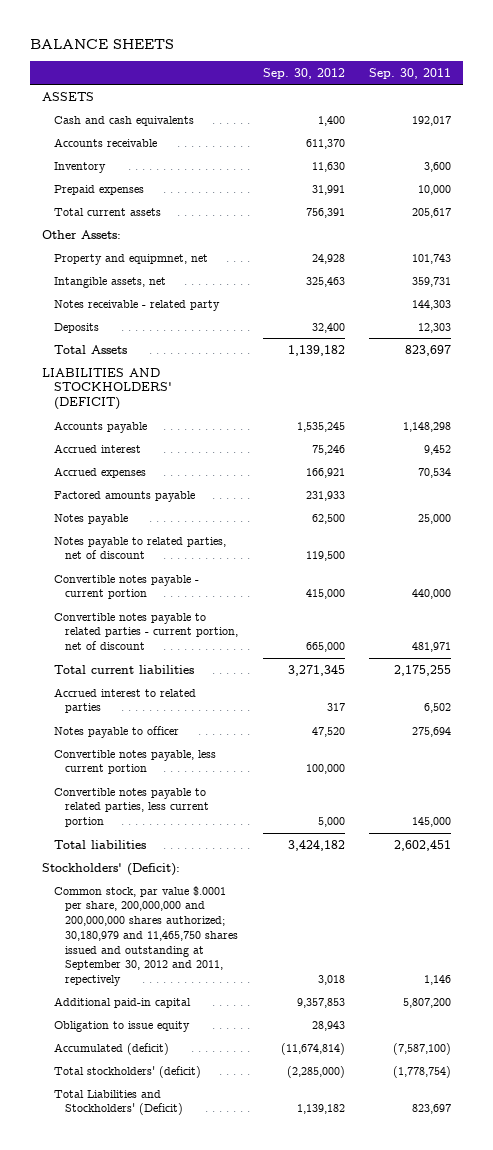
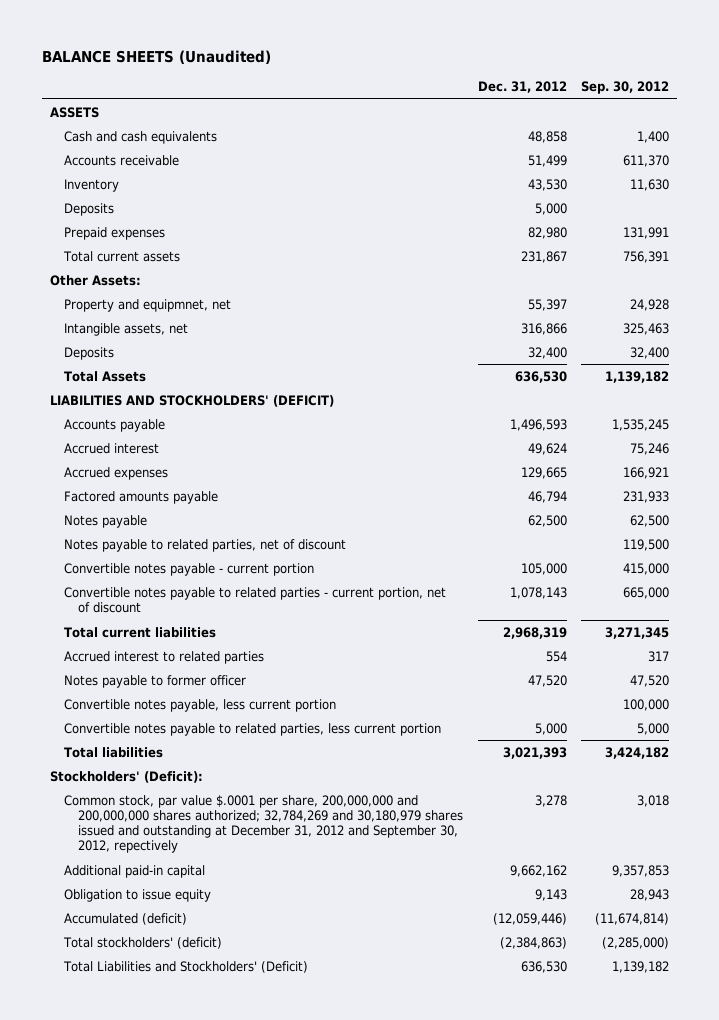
- BALANCE SHEETS
+ BALANCE SHEETS (Unaudited)
- | Sep. 30, 2012 | Sep. 30, 2011
+ | Dec. 31, 2012 | Sep. 30, 2012
- Prepaid expenses | 31,991 | 10,000
+ Deposits | 5,000 |
+ Prepaid expenses | 82,980 | 131,991
- Notes receivable - related party | | 144,303
- Notes payable to officer | 47,520 | 275,694
+ Notes payable to former officer | 47,520 | 47,520
- Common stock, par value $.0001 per share, 200,000,000 and 200,000,000 shares authorized; 30,180,979 and 11,465,750 shares issued and outstanding at September 30, 2012 and 2011, repectively | 3,018 | 1,146
+ Common stock, par value $.0001 per share, 200,000,000 and 200,000,000 shares authorized; 32,784,269 and 30,180,979 shares issued and outstanding at December 31, 2012 and September 30, 2012, repectively | 3,278 | 3,018

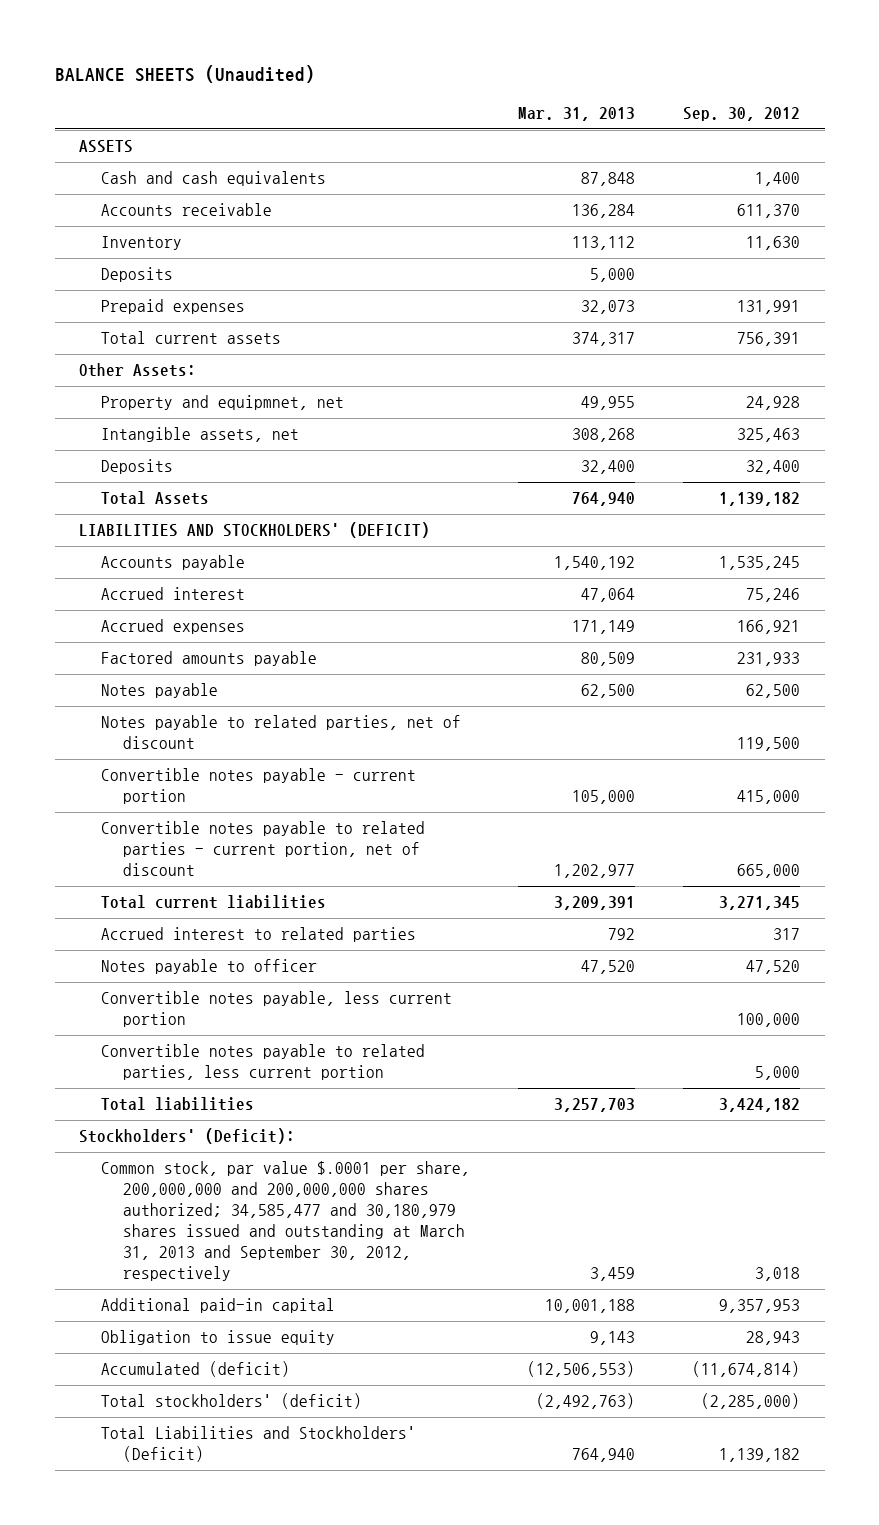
- | Dec. 31, 2012 | Sep. 30, 2012
+ | Mar. 31, 2013 | Sep. 30, 2012
- Notes payable to former officer | 47,520 | 47,520
+ Notes payable to officer | 47,520 | 47,520
- Common stock, par value $.0001 per share, 200,000,000 and 200,000,000 shares authorized; 32,784,269 and 30,180,979 shares issued and outstanding at December 31, 2012 and September 30, 2012, repectively | 3,278 | 3,018
- Additional paid-in capital | 9,662,162 | 9,357,853
+ Common stock, par value $.0001 per share, 200,000,000 and 200,000,000 shares authorized; 34,585,477 and 30,180,979 shares issued and outstanding at March 31, 2013 and September 30, 2012, respectively | 3,459 | 3,018
+ Additional paid-in capital | 10,001,188 | 9,357,953

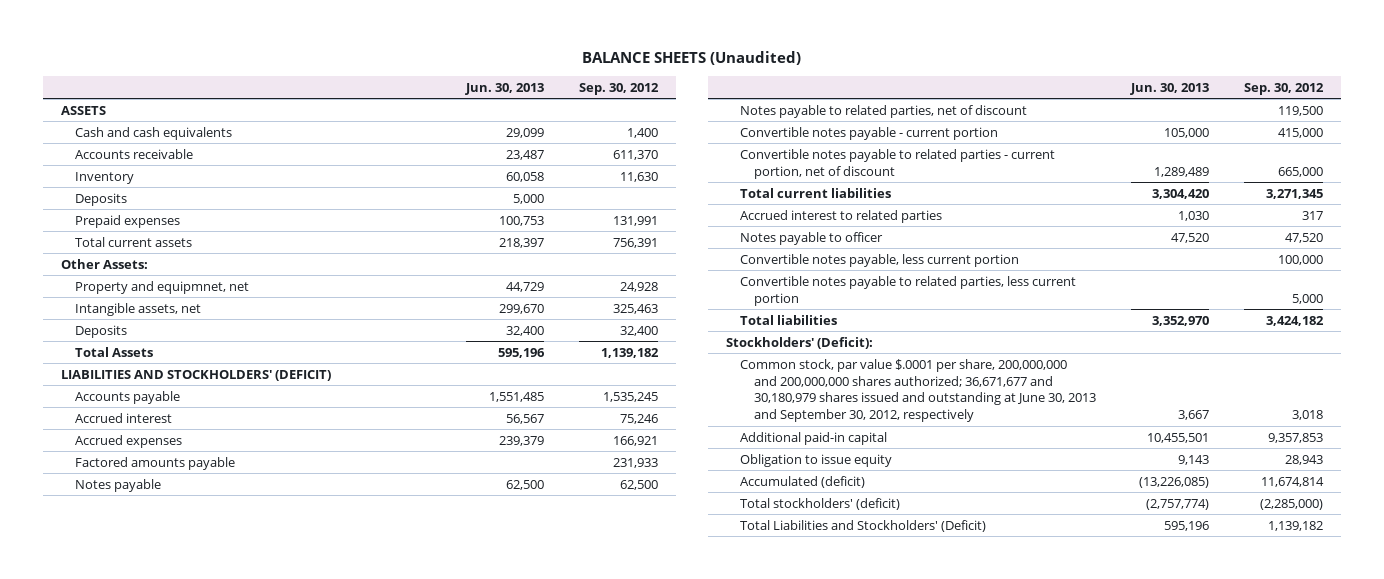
- | Mar. 31, 2013 | Sep. 30, 2012
+ | Jun. 30, 2013 | Sep. 30, 2012
- Common stock, par value $.0001 per share, 200,000,000 and 200,000,000 shares authorized; 34,585,477 and 30,180,979 shares issued and outstanding at March 31, 2013 and September 30, 2012, respectively | 3,459 | 3,018
- Additional paid-in capital | 10,001,188 | 9,357,953
+ Common stock, par value $.0001 per share, 200,000,000 and 200,000,000 shares authorized; 36,671,677 and 30,180,979 shares issued and outstanding at June 30, 2013 and September 30, 2012, respectively | 3,667 | 3,018
+ Additional paid-in capital | 10,455,501 | 9,357,853
- Accumulated (deficit) | (12,506,553) | (11,674,814)
+ Accumulated (deficit) | (13,226,085) | 11,674,814

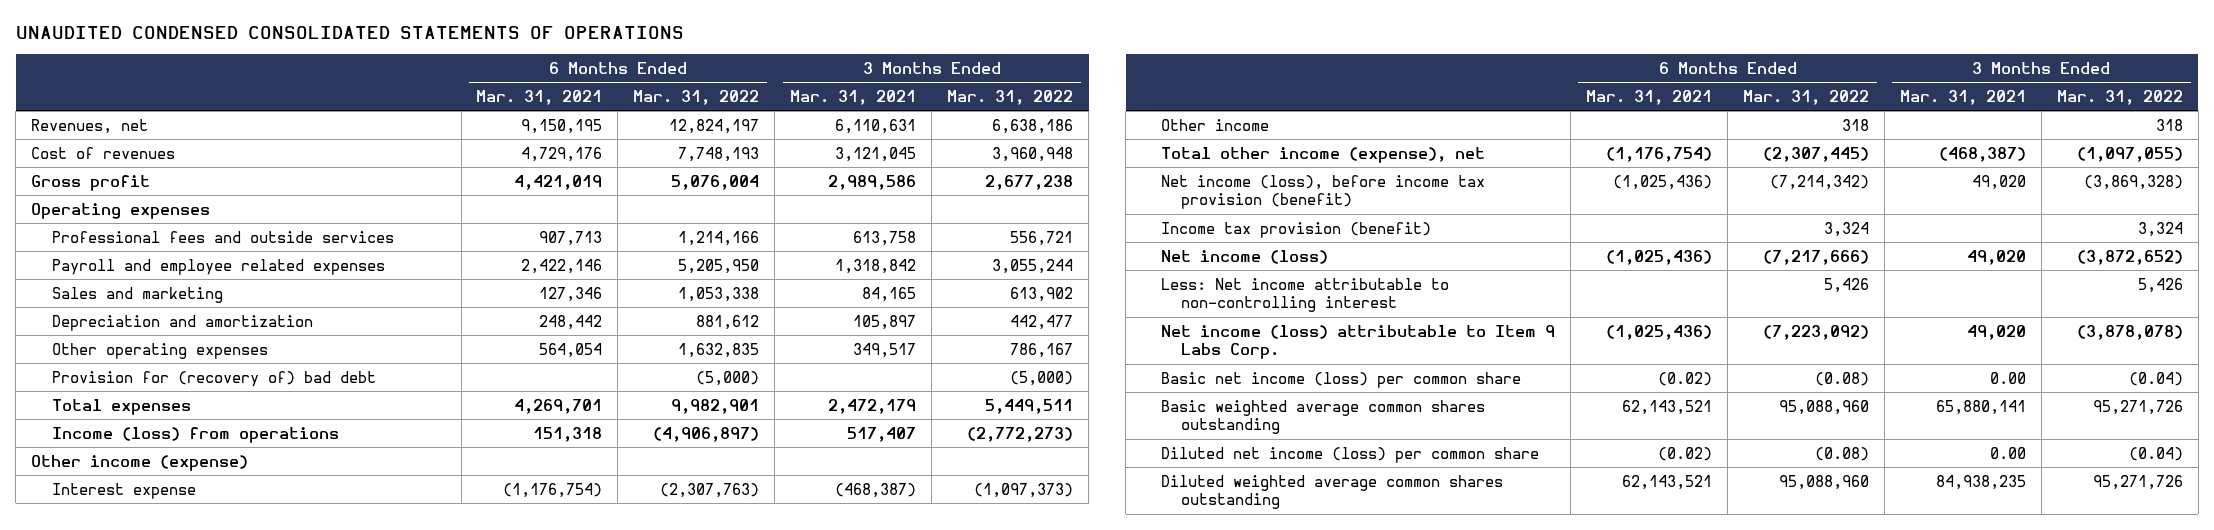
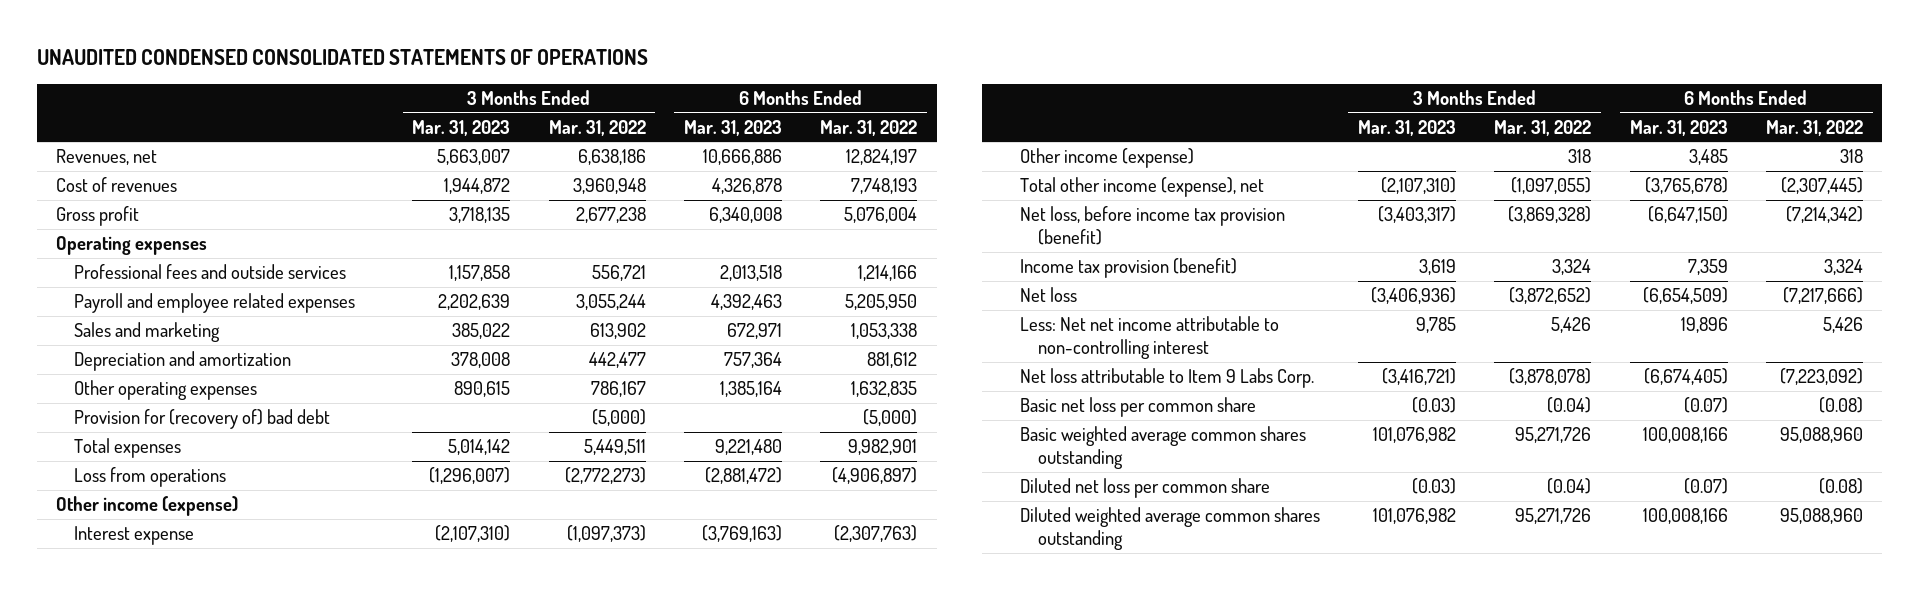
- | 6 Months Ended Mar. 31, 2021 | 6 Months Ended Mar. 31, 2022 | 3 Months Ended Mar. 31, 2021 | 3 Months Ended Mar. 31, 2022
+ | 3 Months Ended Mar. 31, 2023 | 3 Months Ended Mar. 31, 2022 | 6 Months Ended Mar. 31, 2023 | 6 Months Ended Mar. 31, 2022
- Income (loss) from operations | 151,318 | (4,906,897) | 517,407 | (2,772,273)
+ Loss from operations | (1,296,007) | (2,772,273) | (2,881,472) | (4,906,897)
- Other income | | 318 | | 318
+ Other income (expense) | | 318 | 3,485 | 318
- Net income (loss), before income tax provision (benefit) | (1,025,436) | (7,214,342) | 49,020 | (3,869,328)
+ Net loss, before income tax provision (benefit) | (3,403,317) | (3,869,328) | (6,647,150) | (7,214,342)
- Net income (loss) | (1,025,436) | (7,217,666) | 49,020 | (3,872,652)
- Less: Net income attributable to non-controlling interest | | 5,426 | | 5,426
- Net income (loss) attributable to Item 9 Labs Corp. | (1,025,436) | (7,223,092) | 49,020 | (3,878,078)
- Basic net income (loss) per common share | (0.02) | (0.08) | 0.00 | (0.04)
+ Net loss | (3,406,936) | (3,872,652) | (6,654,509) | (7,217,666)
+ Less: Net net income attributable to non-controlling interest | 9,785 | 5,426 | 19,896 | 5,426
+ Net loss attributable to Item 9 Labs Corp. | (3,416,721) | (3,878,078) | (6,674,405) | (7,223,092)
+ Basic net loss per common share | (0.03) | (0.04) | (0.07) | (0.08)
- Diluted net income (loss) per common share | (0.02) | (0.08) | 0.00 | (0.04)
+ Diluted net loss per common share | (0.03) | (0.04) | (0.07) | (0.08)

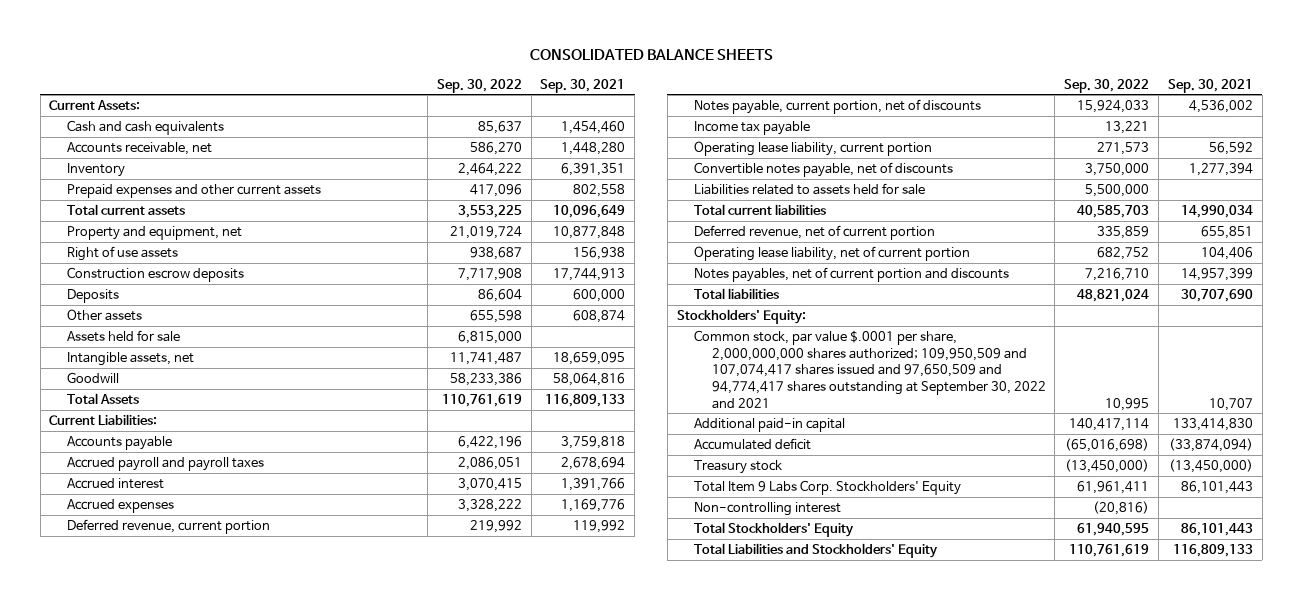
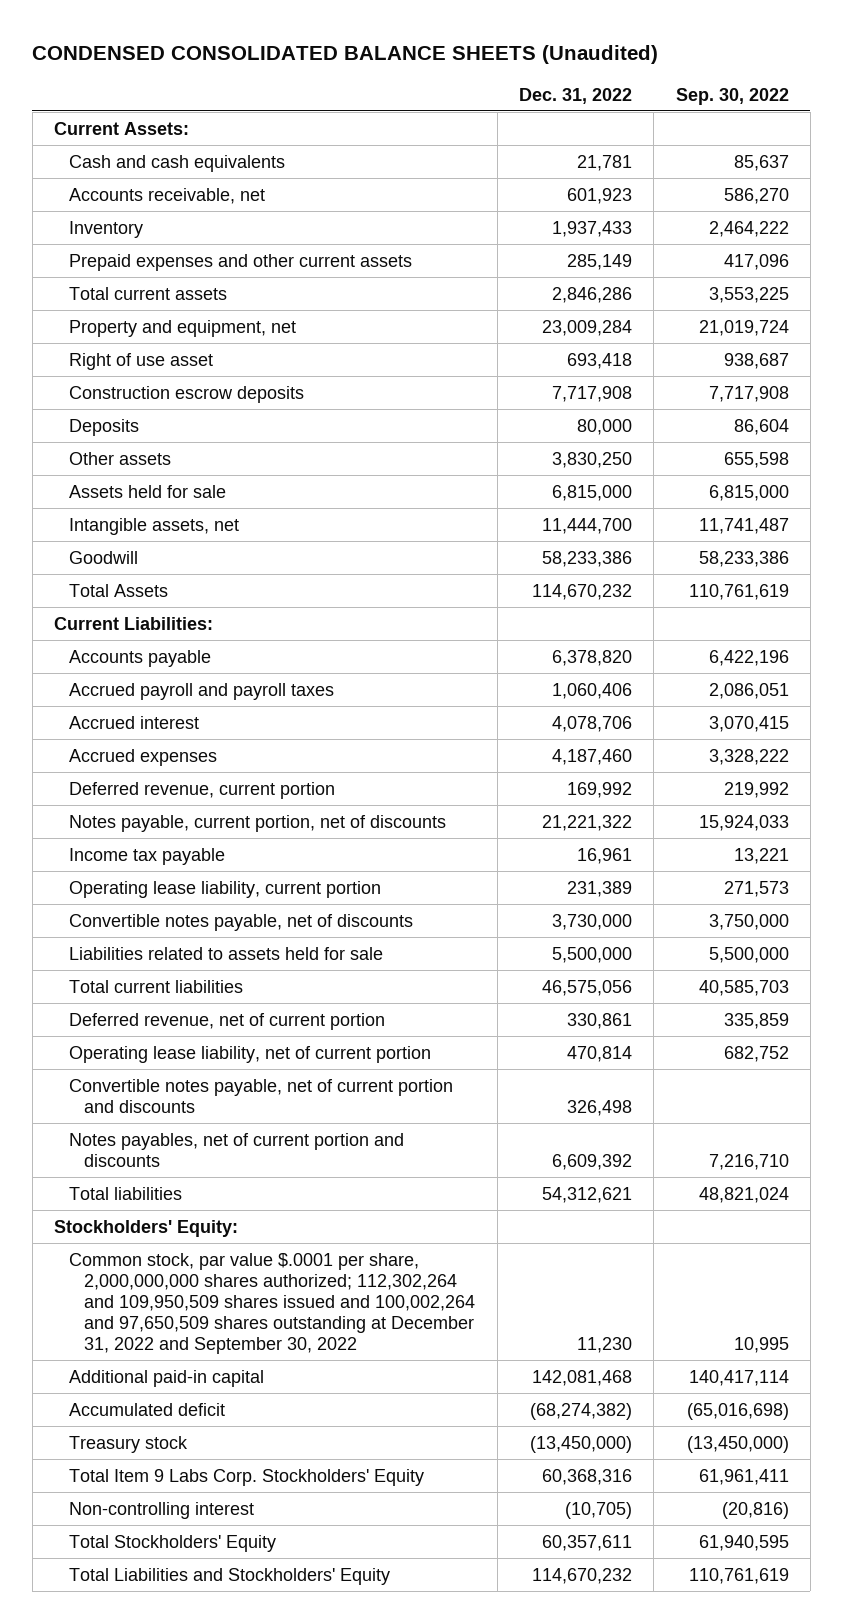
- CONSOLIDATED BALANCE SHEETS
+ CONDENSED CONSOLIDATED BALANCE SHEETS (Unaudited)
- | Sep. 30, 2022 | Sep. 30, 2021
+ | Dec. 31, 2022 | Sep. 30, 2022
- Right of use assets | 938,687 | 156,938
+ Right of use asset | 693,418 | 938,687
+ Convertible notes payable, net of current portion and discounts | 326,498 |
- Common stock, par value $.0001 per share, 2,000,000,000 shares authorized; 109,950,509 and 107,074,417 shares issued and 97,650,509 and 94,774,417 shares outstanding at September 30, 2022 and 2021 | 10,995 | 10,707
+ Common stock, par value $.0001 per share, 2,000,000,000 shares authorized; 112,302,264 and 109,950,509 shares issued and 100,002,264 and 97,650,509 shares outstanding at December 31, 2022 and September 30, 2022 | 11,230 | 10,995

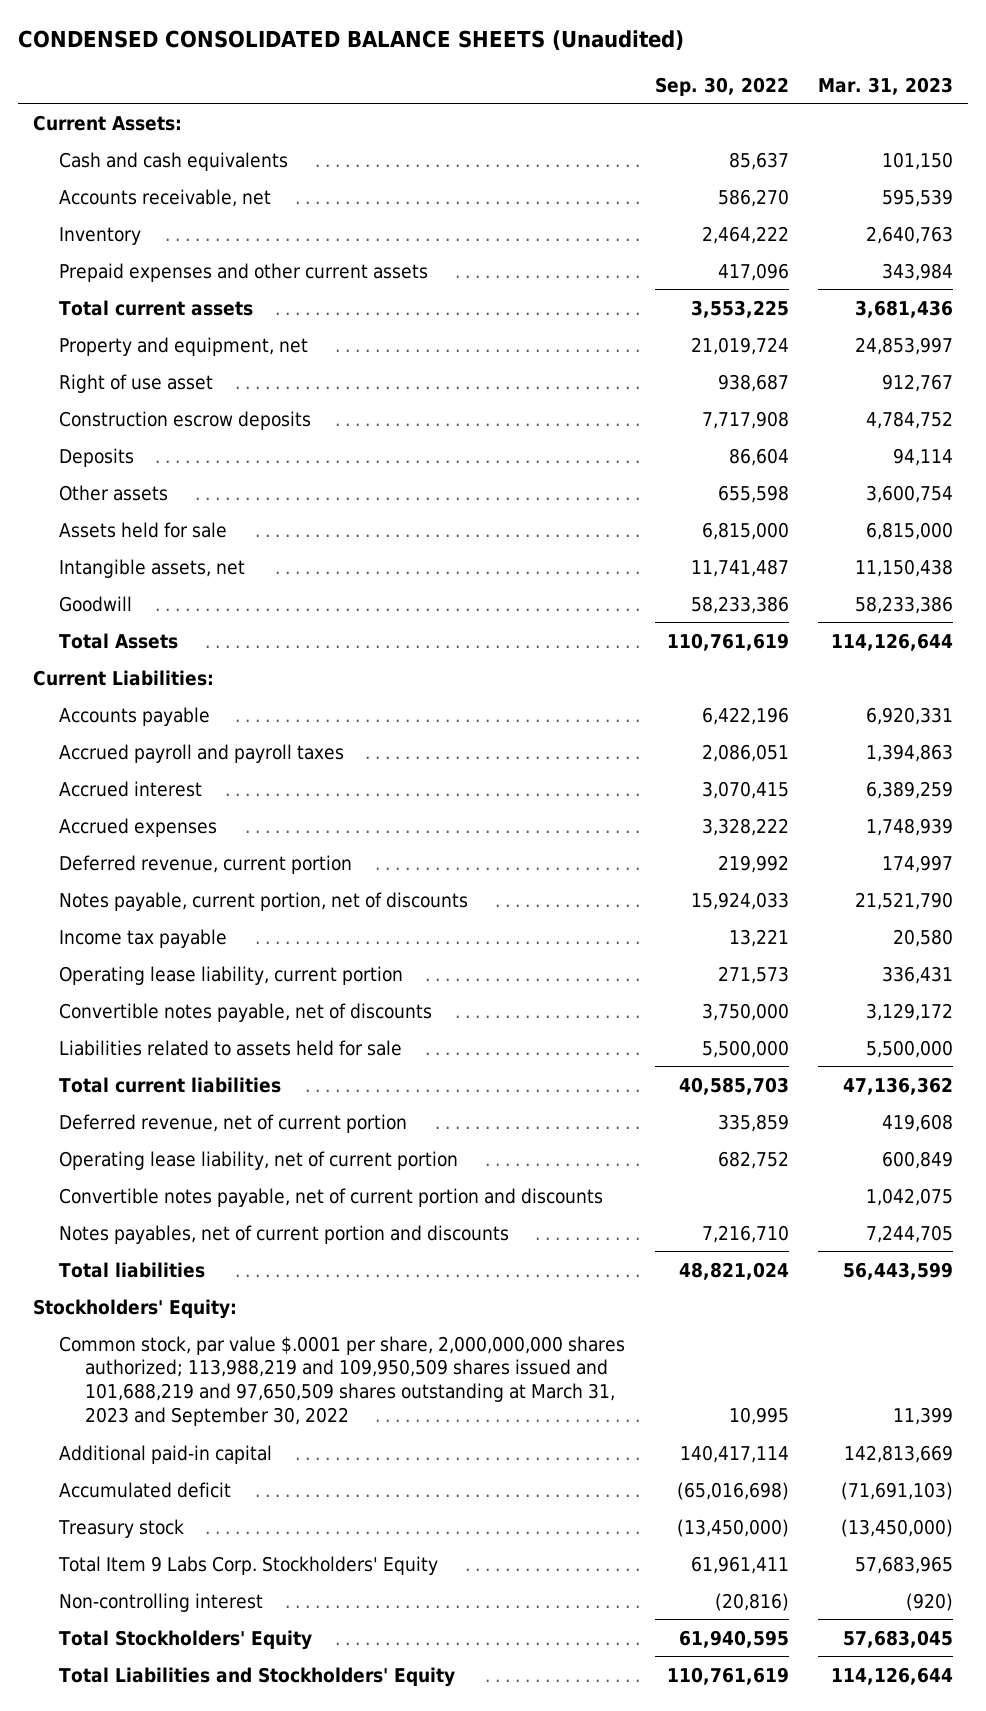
- | Dec. 31, 2022 | Sep. 30, 2022
+ | Sep. 30, 2022 | Mar. 31, 2023
- Common stock, par value $.0001 per share, 2,000,000,000 shares authorized; 112,302,264 and 109,950,509 shares issued and 100,002,264 and 97,650,509 shares outstanding at December 31, 2022 and September 30, 2022 | 11,230 | 10,995
+ Common stock, par value $.0001 per share, 2,000,000,000 shares authorized; 113,988,219 and 109,950,509 shares issued and 101,688,219 and 97,650,509 shares outstanding at March 31, 2023 and September 30, 2022 | 10,995 | 11,399

